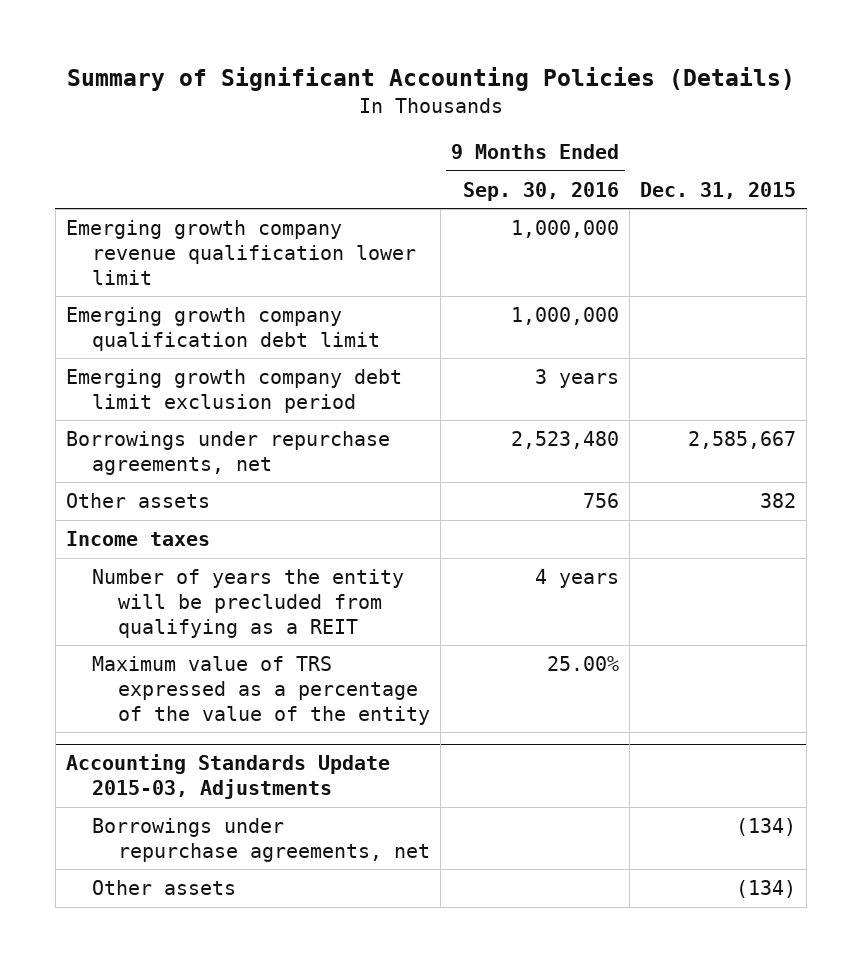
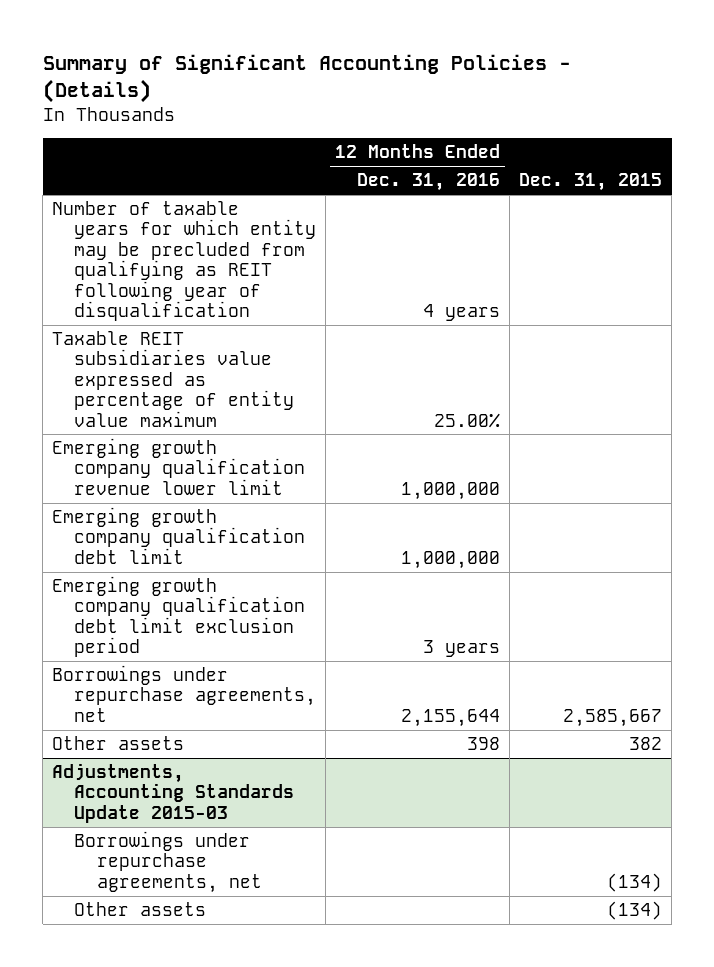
- Summary of Significant Accounting Policies (Details)
+ Summary of Significant Accounting Policies - (Details)
- | 9 Months Ended Sep. 30, 2016 | Dec. 31, 2015
+ | 12 Months Ended Dec. 31, 2016 | Dec. 31, 2015
- Emerging growth company revenue qualification lower limit | 1,000,000 |
+ Number of taxable years for which entity may be precluded from qualifying as REIT following year of disqualification | 4 years |
+ Taxable REIT subsidiaries value expressed as percentage of entity value maximum | 25.00% |
+ Emerging growth company qualification revenue lower limit | 1,000,000 |
- Emerging growth company debt limit exclusion period | 3 years |
+ Emerging growth company qualification debt limit exclusion period | 3 years |
- Income taxes
- Number of years the entity will be precluded from qualifying as a REIT | 4 years |
- Maximum value of TRS expressed as a percentage of the value of the entity | 25.00% |
- Accounting Standards Update 2015-03, Adjustments
+ Adjustments, Accounting Standards Update 2015-03

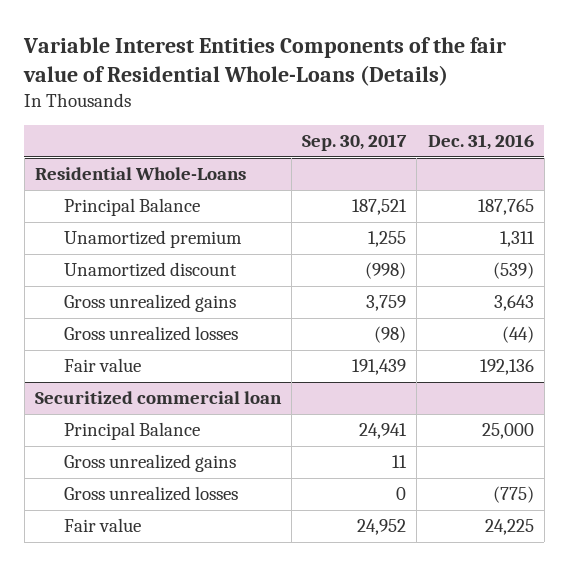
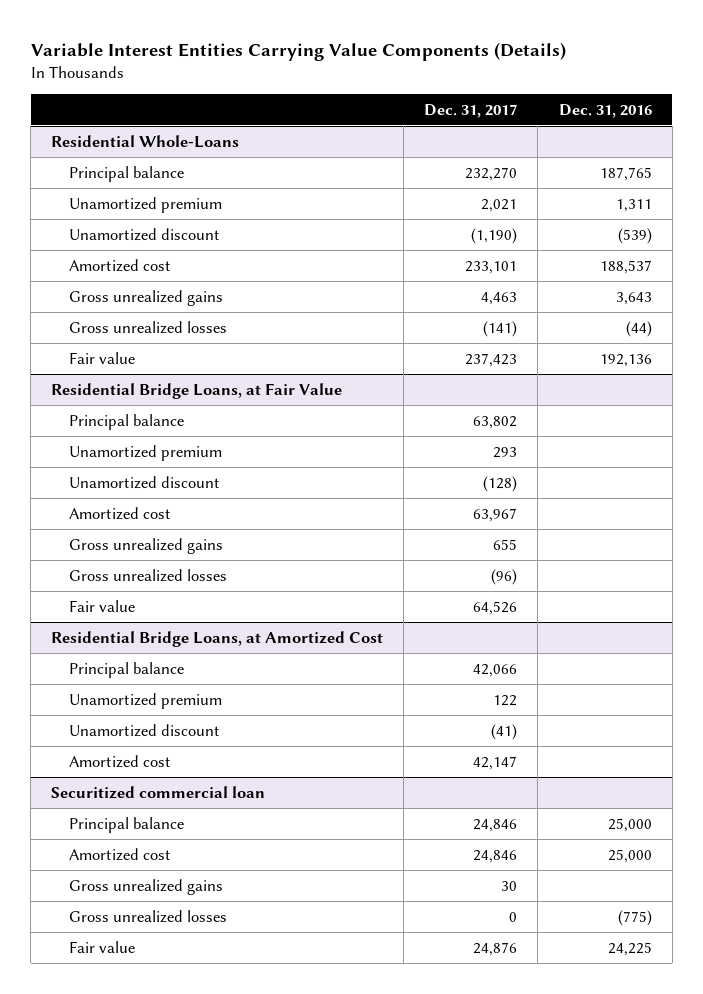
- Variable Interest Entities Components of the fair value of Residential Whole-Loans (Details)
+ Variable Interest Entities Carrying Value Components (Details)
- | Sep. 30, 2017 | Dec. 31, 2016
+ | Dec. 31, 2017 | Dec. 31, 2016
@ Residential Whole-Loans
- Principal Balance | 187,521 | 187,765
+ Principal balance | 232,270 | 187,765
+ Amortized cost | 233,101 | 188,537
+ Residential Bridge Loans, at Fair Value
+ Principal balance | 63,802 |
+ Unamortized premium | 293 |
+ Unamortized discount | (128) |
+ Amortized cost | 63,967 |
+ Gross unrealized gains | 655 |
+ Gross unrealized losses | (96) |
+ Fair value | 64,526 |
+ Residential Bridge Loans, at Amortized Cost
+ Principal balance | 42,066 |
+ Unamortized premium | 122 |
+ Unamortized discount | (41) |
+ Amortized cost | 42,147 |
@ Securitized commercial loan
- Principal Balance | 24,941 | 25,000
+ Principal balance | 24,846 | 25,000
+ Amortized cost | 24,846 | 25,000

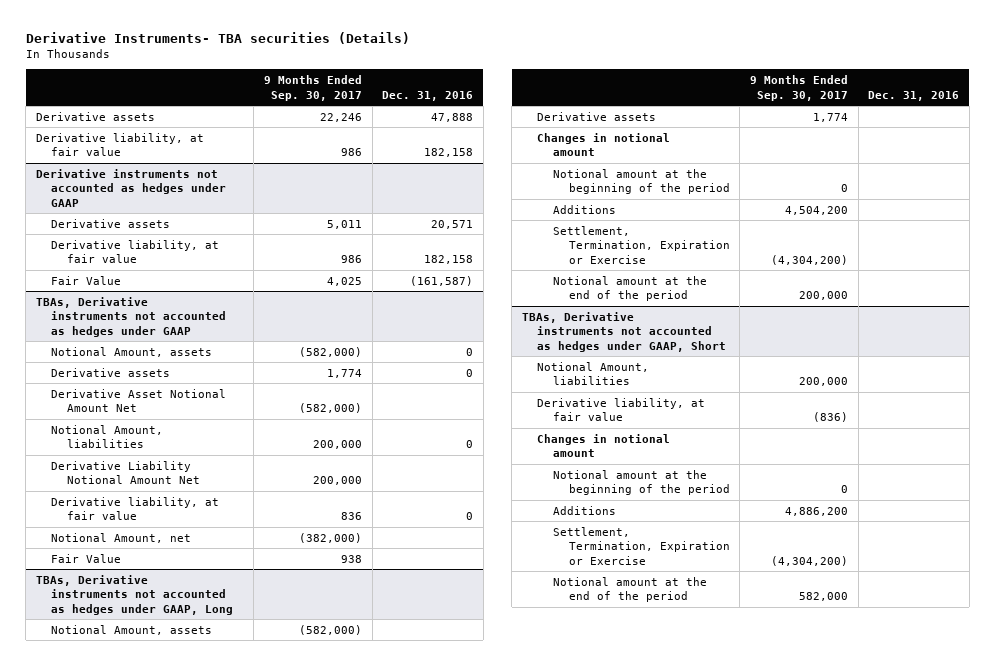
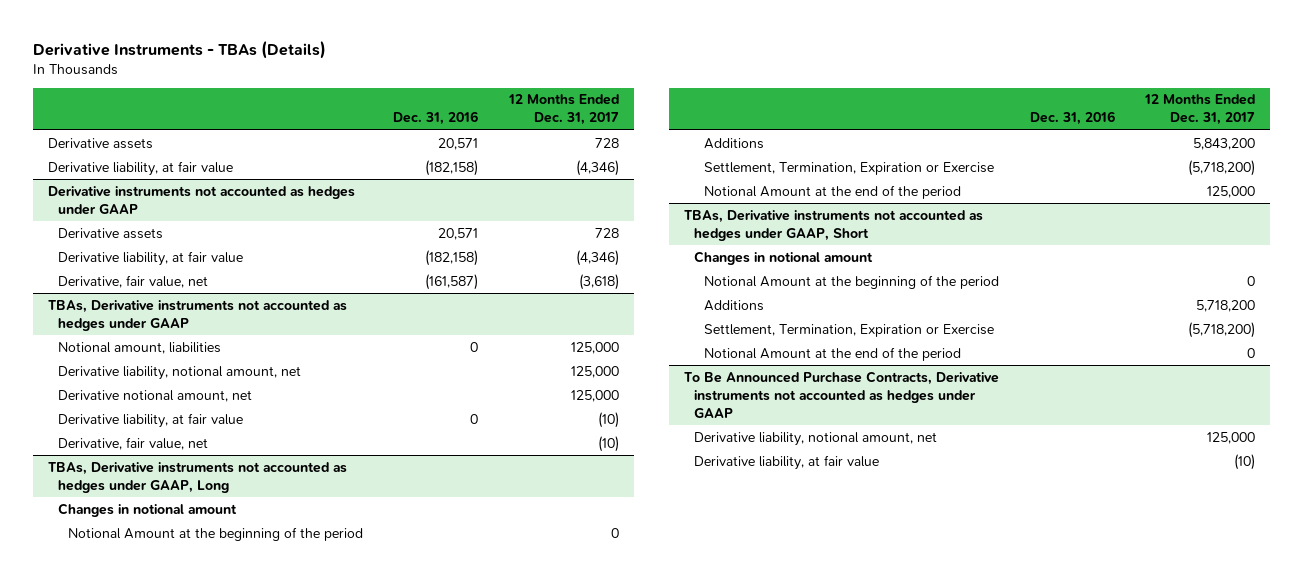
- Derivative Instruments- TBA securities (Details)
+ Derivative Instruments - TBAs (Details)
- | 9 Months Ended Sep. 30, 2017 | Dec. 31, 2016
+ | Dec. 31, 2016 | 12 Months Ended Dec. 31, 2017
- Derivative assets | 22,246 | 47,888
- Derivative liability, at fair value | 986 | 182,158
+ Derivative assets | 20,571 | 728
+ Derivative liability, at fair value | (182,158) | (4,346)
@ Derivative instruments not accounted as hedges under GAAP
- Derivative liability, at fair value | 986 | 182,158
- Fair Value | 4,025 | (161,587)
+ Derivative liability, at fair value | (182,158) | (4,346)
+ Derivative, fair value, net | (161,587) | (3,618)
@ TBAs, Derivative instruments not accounted as hedges under GAAP
- Notional Amount, assets | (582,000) | 0
- Derivative assets | 1,774 | 0
- Derivative Asset Notional Amount Net | (582,000) |
- Notional Amount, liabilities | 200,000 | 0
- Derivative Liability Notional Amount Net | 200,000 |
+ Notional amount, liabilities | 0 | 125,000
+ Derivative liability, notional amount, net | | 125,000
+ Derivative notional amount, net | | 125,000
- Notional Amount, net | (382,000) |
- Fair Value | 938 |
+ Derivative, fair value, net | | (10)
@ TBAs, Derivative instruments not accounted as hedges under GAAP, Long
- Notional Amount, assets | (582,000) |
- Derivative assets | 1,774 |
- Notional amount at the beginning of the period | 0 |
+ Notional Amount at the beginning of the period | | 0
- Notional amount at the end of the period | 200,000 |
+ Notional Amount at the end of the period | | 125,000
@ TBAs, Derivative instruments not accounted as hedges under GAAP, Short
- Notional Amount, liabilities | 200,000 |
- Derivative liability, at fair value | (836) |
- Notional amount at the beginning of the period | 0 |
+ Notional Amount at the beginning of the period | | 0
- Notional amount at the end of the period | 582,000 |
+ Notional Amount at the end of the period | | 0
+ To Be Announced Purchase Contracts, Derivative instruments not accounted as hedges under GAAP
+ Derivative liability, notional amount, net | | 125,000
+ Derivative liability, at fair value | | (10)

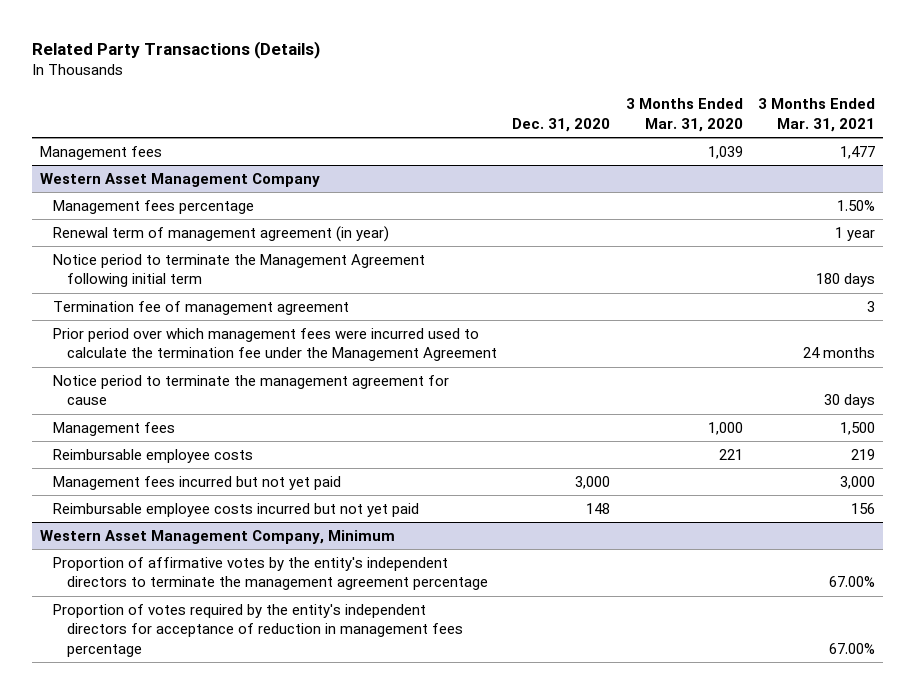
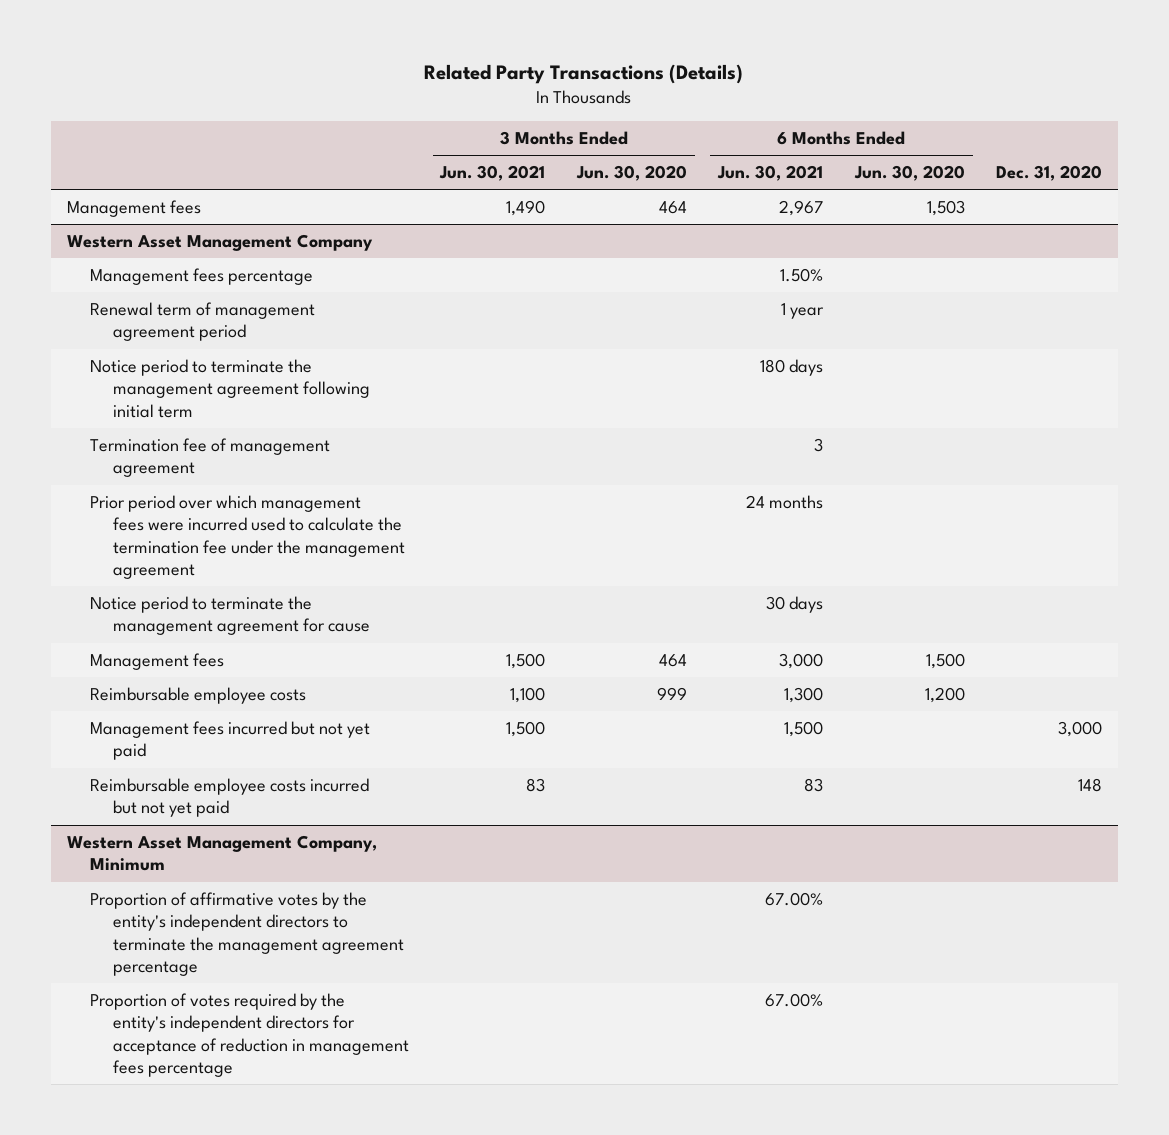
- | Dec. 31, 2020 | 3 Months Ended Mar. 31, 2020 | 3 Months Ended Mar. 31, 2021
+ | 3 Months Ended Jun. 30, 2021 | 3 Months Ended Jun. 30, 2020 | 6 Months Ended Jun. 30, 2021 | 6 Months Ended Jun. 30, 2020 | Dec. 31, 2020
@ Western Asset Management Company
- Renewal term of management agreement (in year) | | | 1 year
- Notice period to terminate the Management Agreement following initial term | | | 180 days
+ Renewal term of management agreement period | | | 1 year | |
+ Notice period to terminate the management agreement following initial term | | | 180 days | |
- Prior period over which management fees were incurred used to calculate the termination fee under the Management Agreement | | | 24 months
+ Prior period over which management fees were incurred used to calculate the termination fee under the management agreement | | | 24 months | |

